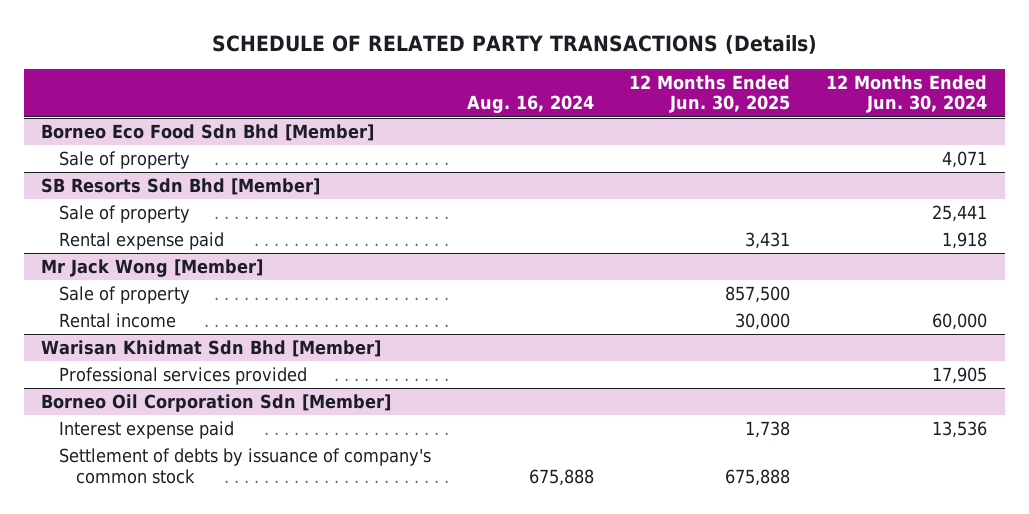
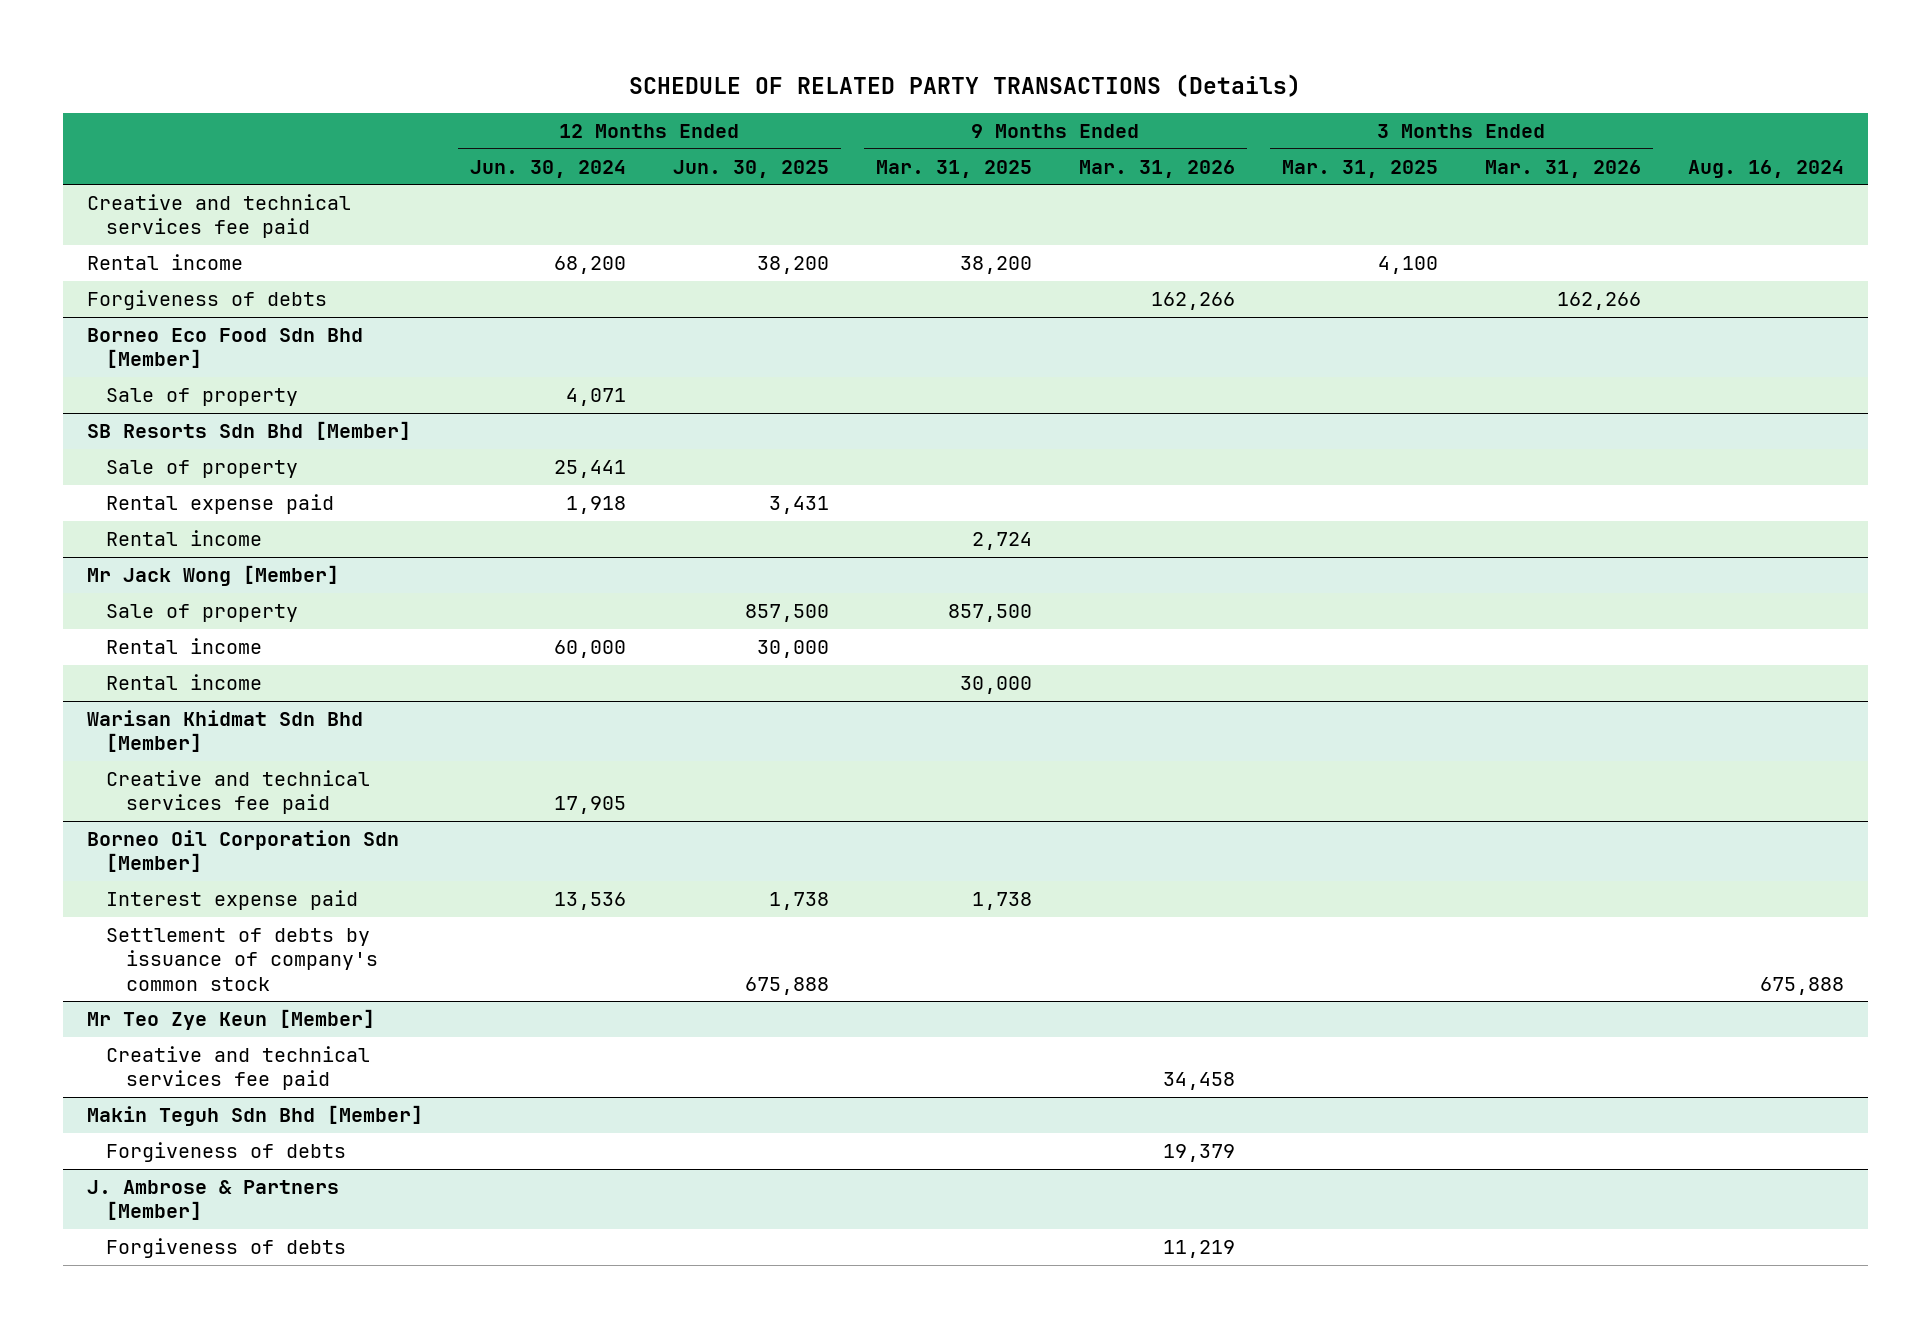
- | Aug. 16, 2024 | 12 Months Ended Jun. 30, 2025 | 12 Months Ended Jun. 30, 2024
+ | 12 Months Ended Jun. 30, 2024 | 12 Months Ended Jun. 30, 2025 | 9 Months Ended Mar. 31, 2025 | 9 Months Ended Mar. 31, 2026 | 3 Months Ended Mar. 31, 2025 | 3 Months Ended Mar. 31, 2026 | Aug. 16, 2024
+ Creative and technical services fee paid
+ Rental income | 68,200 | 38,200 | 38,200 | | 4,100 | |
+ Forgiveness of debts | | | | 162,266 | | 162,266 |
@ SB Resorts Sdn Bhd [Member]
+ Rental income | | | 2,724 | | | |
@ Mr Jack Wong [Member]
+ Rental income | | | 30,000 | | | |
@ Warisan Khidmat Sdn Bhd [Member]
- Professional services provided | | | 17,905
+ Creative and technical services fee paid | 17,905 | | | | | |
+ Mr Teo Zye Keun [Member]
+ Creative and technical services fee paid | | | | 34,458 | | |
+ Makin Teguh Sdn Bhd [Member]
+ Forgiveness of debts | | | | 19,379 | | |
+ J. Ambrose & Partners [Member]
+ Forgiveness of debts | | | | 11,219 | | |

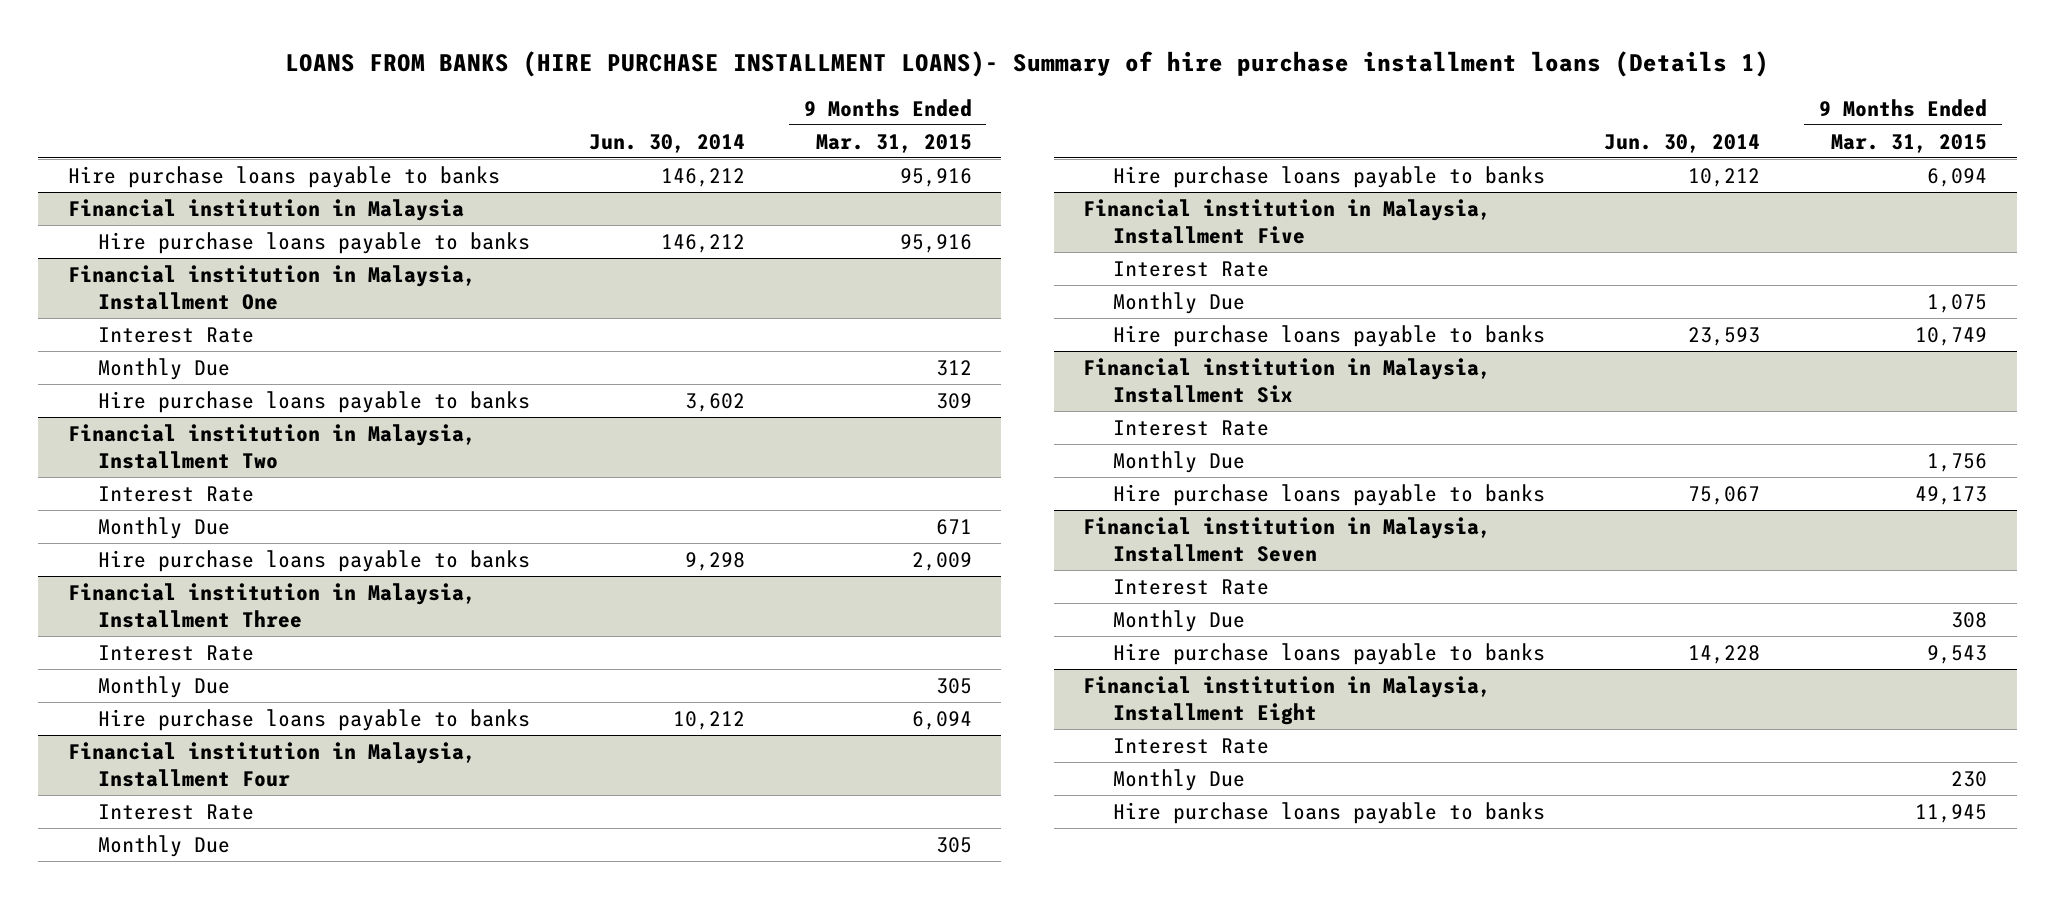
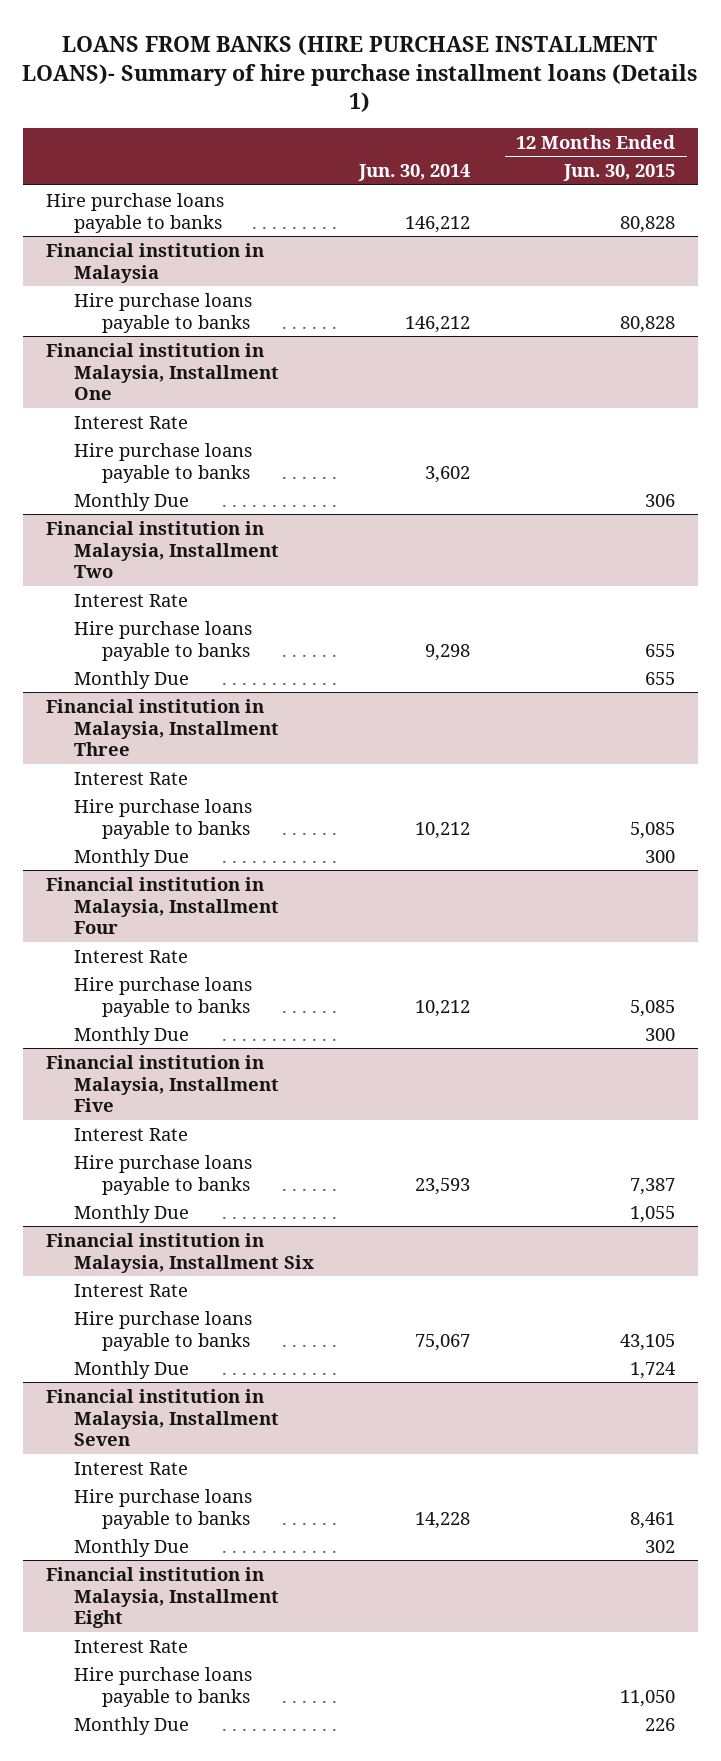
- | Jun. 30, 2014 | 9 Months Ended Mar. 31, 2015
+ | Jun. 30, 2014 | 12 Months Ended Jun. 30, 2015
@ Financial institution in Malaysia, Installment One
moved down: Monthly Due | | 306
@ Financial institution in Malaysia, Installment Two
moved down: Monthly Due | | 655
@ Financial institution in Malaysia, Installment Three
moved down: Monthly Due | | 300
@ Financial institution in Malaysia, Installment Four
moved down: Monthly Due | | 300
@ Financial institution in Malaysia, Installment Five
moved down: Monthly Due | | 1,055
@ Financial institution in Malaysia, Installment Six
moved down: Monthly Due | | 1,724
@ Financial institution in Malaysia, Installment Seven
moved down: Monthly Due | | 302
@ Financial institution in Malaysia, Installment Eight
moved down: Monthly Due | | 226

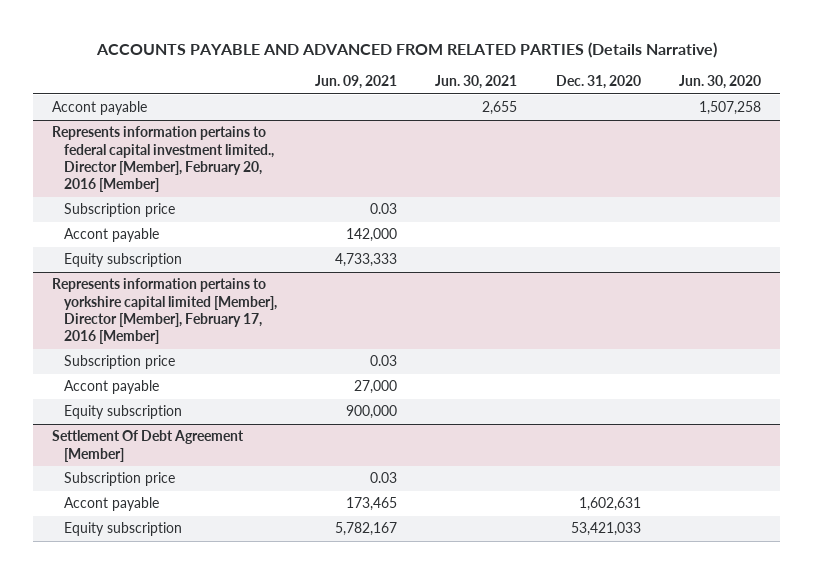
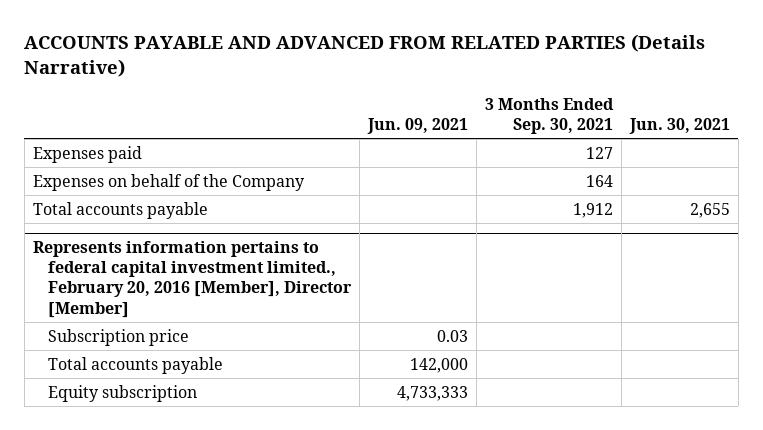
- | Jun. 09, 2021 | Jun. 30, 2021 | Dec. 31, 2020 | Jun. 30, 2020
+ | Jun. 09, 2021 | 3 Months Ended Sep. 30, 2021 | Jun. 30, 2021
- Accont payable | | 2,655 | | 1,507,258
- Represents information pertains to federal capital investment limited., Director [Member], February 20, 2016 [Member]
+ Expenses paid | | 127 |
+ Expenses on behalf of the Company | | 164 |
+ Total accounts payable | | 1,912 | 2,655
+ Represents information pertains to federal capital investment limited., February 20, 2016 [Member], Director [Member]
- Accont payable | 142,000 | | |
+ Total accounts payable | 142,000 | |
- Represents information pertains to yorkshire capital limited [Member], Director [Member], February 17, 2016 [Member]
- Subscription price | 0.03 | | |
- Accont payable | 27,000 | | |
- Equity subscription | 900,000 | | |
- Settlement Of Debt Agreement [Member]
- Subscription price | 0.03 | | |
- Accont payable | 173,465 | | 1,602,631 |
- Equity subscription | 5,782,167 | | 53,421,033 |

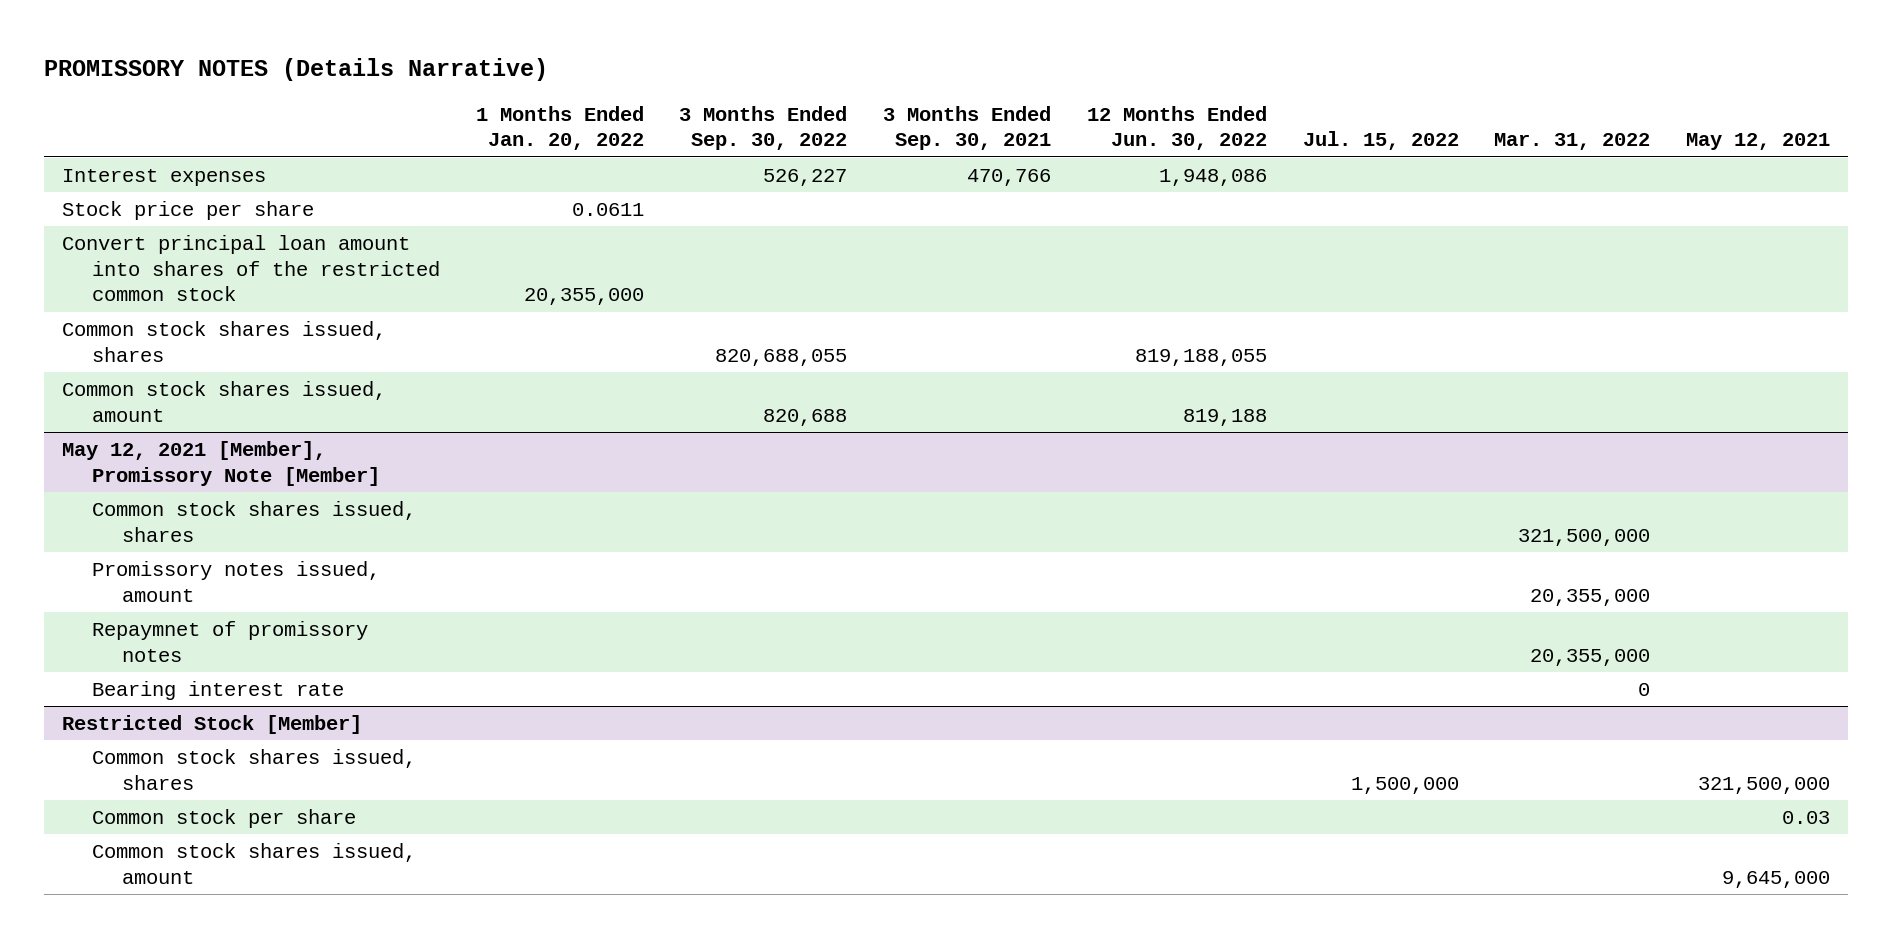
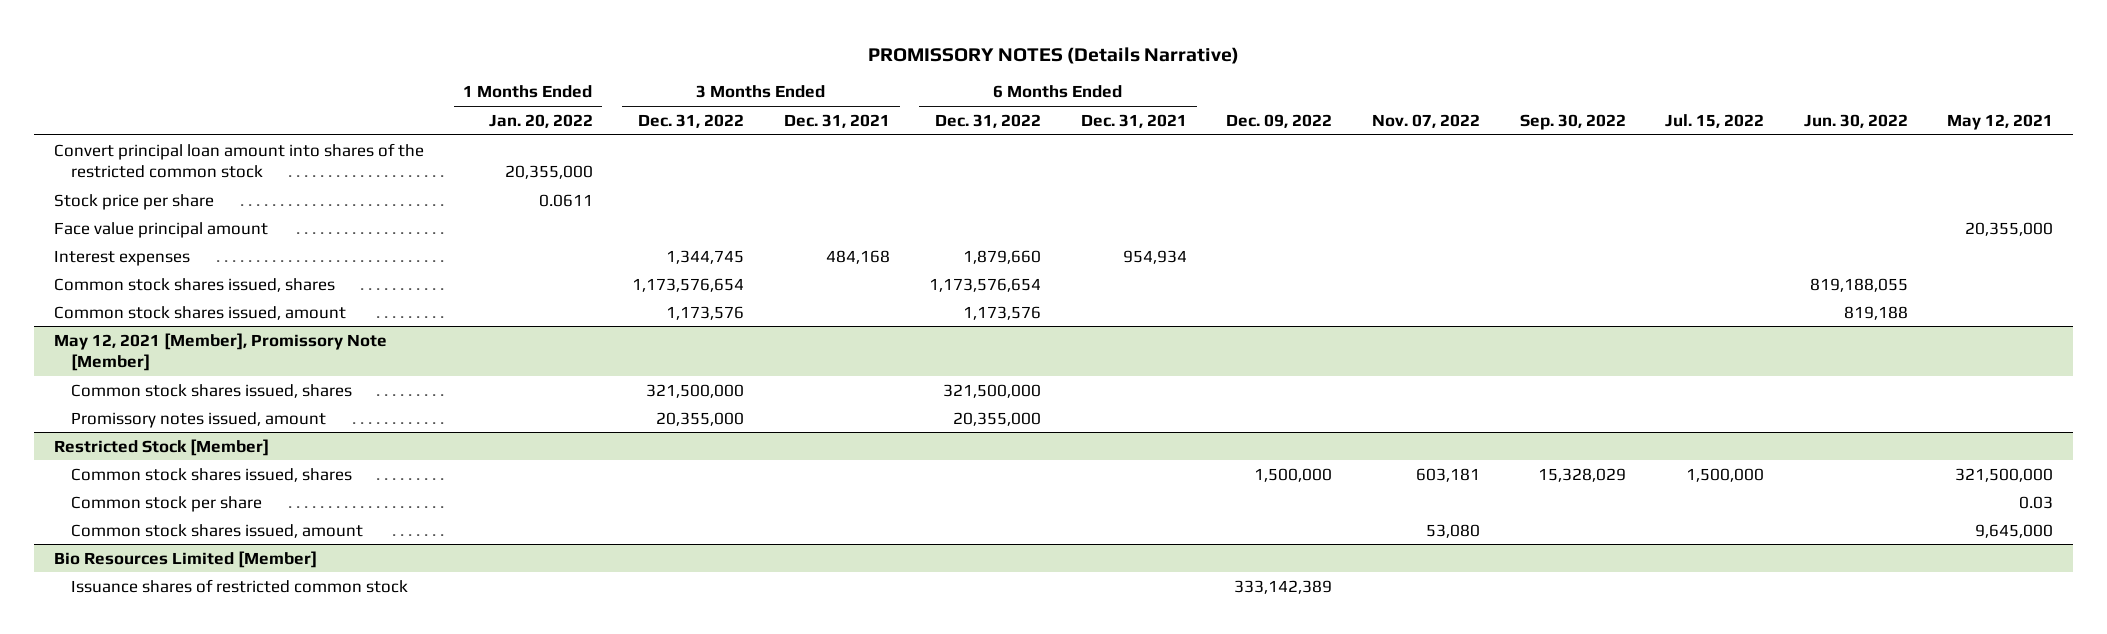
- | 1 Months Ended Jan. 20, 2022 | 3 Months Ended Sep. 30, 2022 | 3 Months Ended Sep. 30, 2021 | 12 Months Ended Jun. 30, 2022 | Jul. 15, 2022 | Mar. 31, 2022 | May 12, 2021
+ | 1 Months Ended Jan. 20, 2022 | 3 Months Ended Dec. 31, 2022 | 3 Months Ended Dec. 31, 2021 | 6 Months Ended Dec. 31, 2022 | 6 Months Ended Dec. 31, 2021 | Dec. 09, 2022 | Nov. 07, 2022 | Sep. 30, 2022 | Jul. 15, 2022 | Jun. 30, 2022 | May 12, 2021
moved down: Stock price per share | 0.0611 | | | | | | | | | |
+ Face value principal amount | | | | | | | | | | | 20,355,000
moved down: Interest expenses | | 1,344,745 | 484,168 | 1,879,660 | 954,934 | | | | | |
@ May 12, 2021 [Member], Promissory Note [Member]
- Repaymnet of promissory notes | | | | | | 20,355,000 |
- Bearing interest rate | | | | | | 0 |
+ Bio Resources Limited [Member]
+ Issuance shares of restricted common stock | | | | | | 333,142,389 | | | | |

